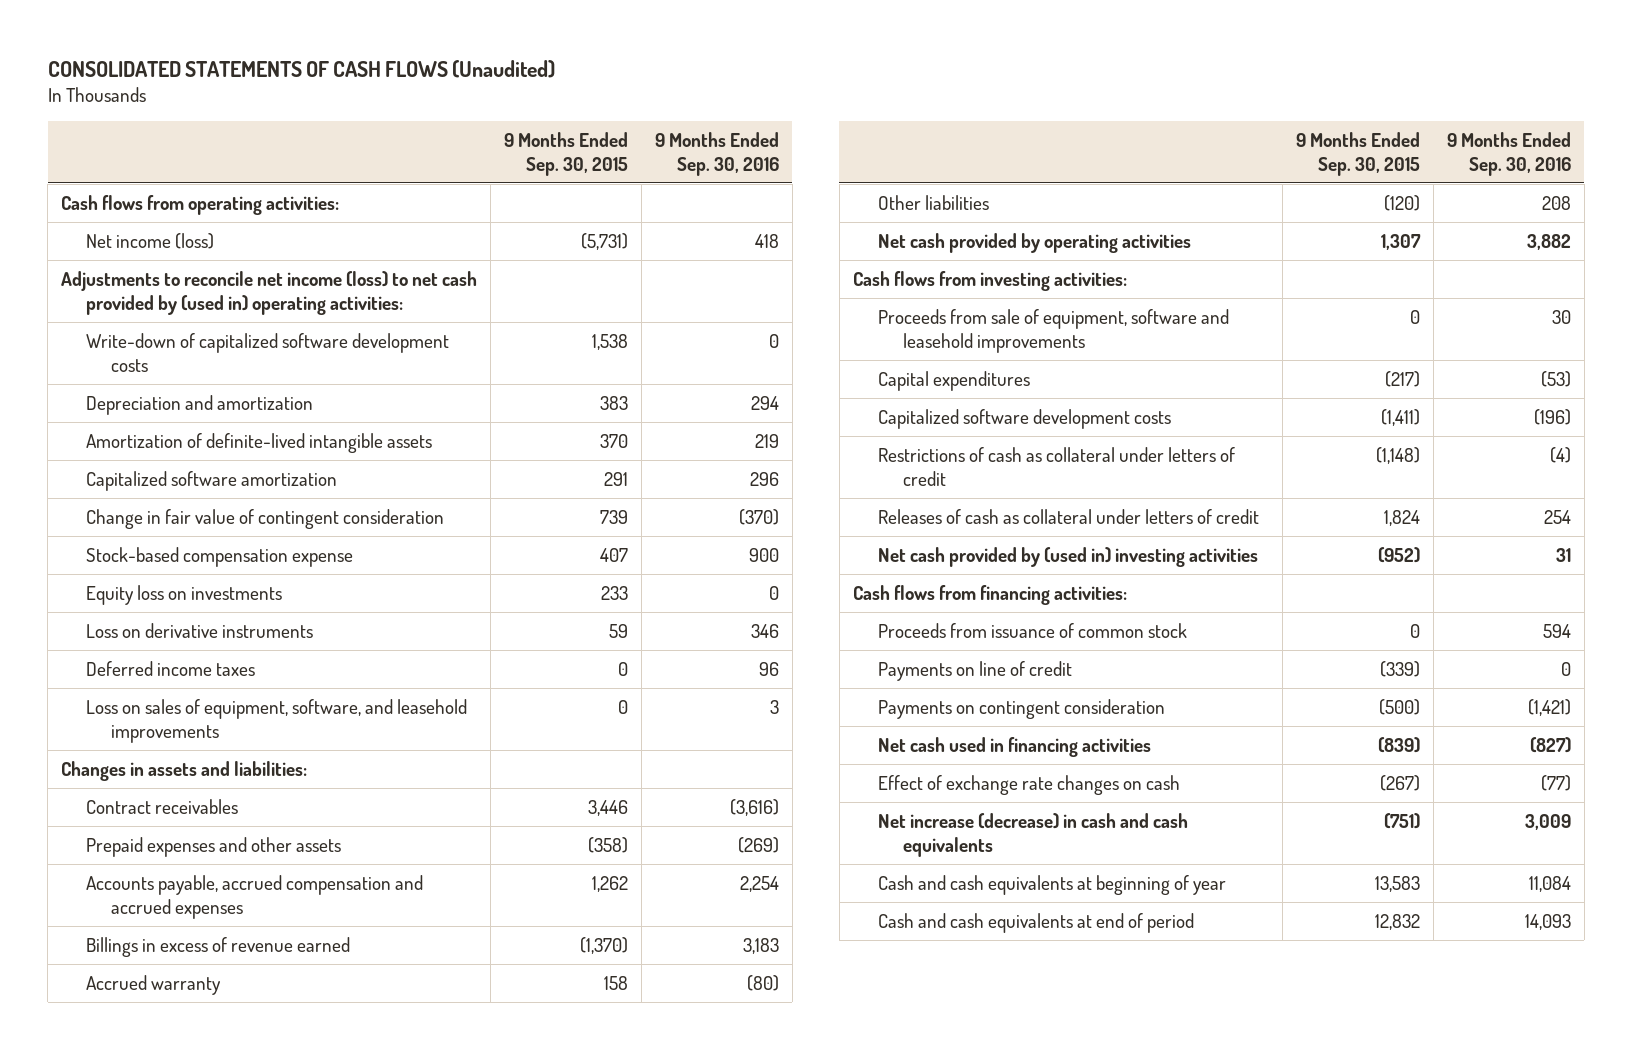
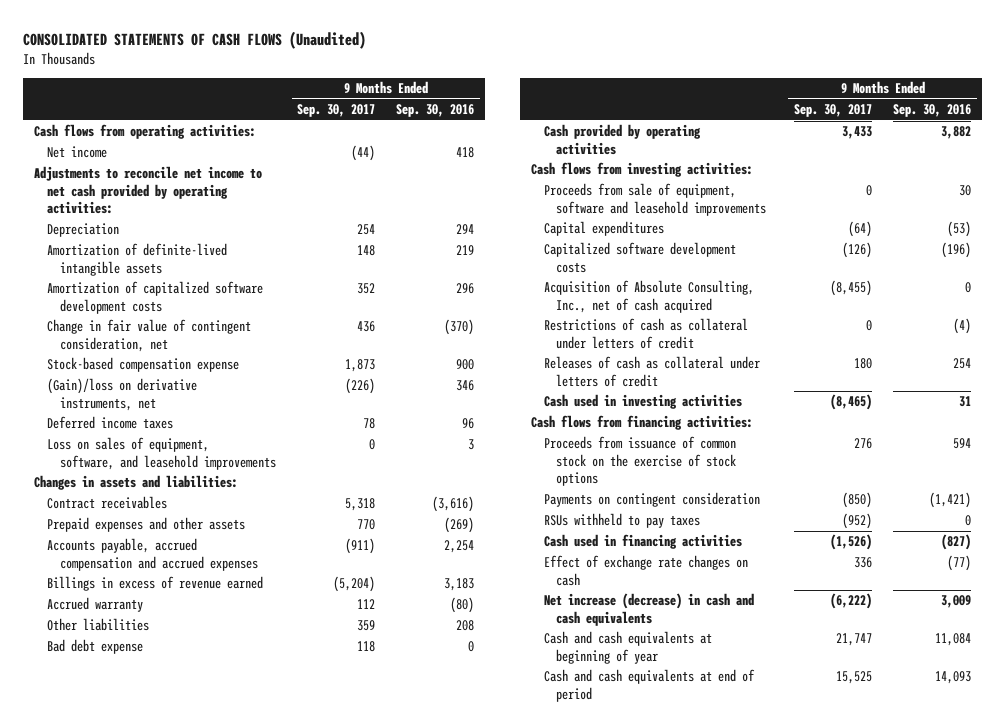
- | 9 Months Ended Sep. 30, 2015 | 9 Months Ended Sep. 30, 2016
+ | 9 Months Ended Sep. 30, 2017 | 9 Months Ended Sep. 30, 2016
- Net income (loss) | (5,731) | 418
- Adjustments to reconcile net income (loss) to net cash provided by (used in) operating activities:
- Write-down of capitalized software development costs | 1,538 | 0
- Depreciation and amortization | 383 | 294
+ Net income | (44) | 418
+ Adjustments to reconcile net income to net cash provided by operating activities:
+ Depreciation | 254 | 294
- Capitalized software amortization | 291 | 296
- Change in fair value of contingent consideration | 739 | (370)
+ Amortization of capitalized software development costs | 352 | 296
+ Change in fair value of contingent consideration, net | 436 | (370)
- Equity loss on investments | 233 | 0
- Loss on derivative instruments | 59 | 346
+ (Gain)/loss on derivative instruments, net | (226) | 346
- Net cash provided by operating activities | 1,307 | 3,882
+ Bad debt expense | 118 | 0
+ Cash provided by operating activities | 3,433 | 3,882
+ Acquisition of Absolute Consulting, Inc., net of cash acquired | (8,455) | 0
- Net cash provided by (used in) investing activities | (952) | 31
+ Cash used in investing activities | (8,465) | 31
- Proceeds from issuance of common stock | 0 | 594
- Payments on line of credit | (339) | 0
+ Proceeds from issuance of common stock on the exercise of stock options | 276 | 594
- Net cash used in financing activities | (839) | (827)
+ RSUs withheld to pay taxes | (952) | 0
+ Cash used in financing activities | (1,526) | (827)

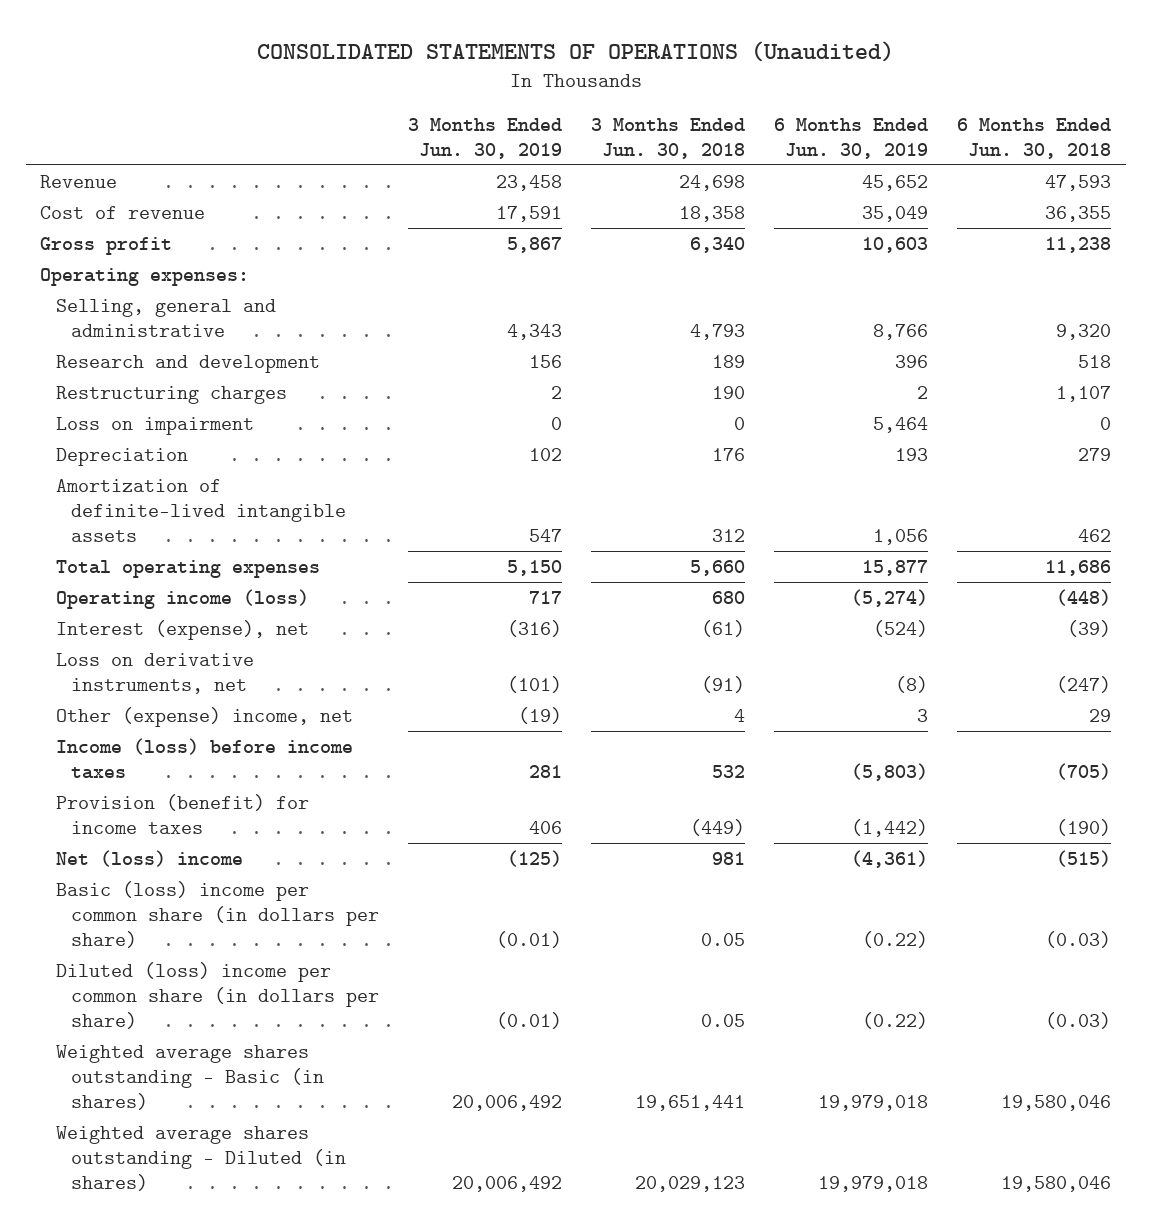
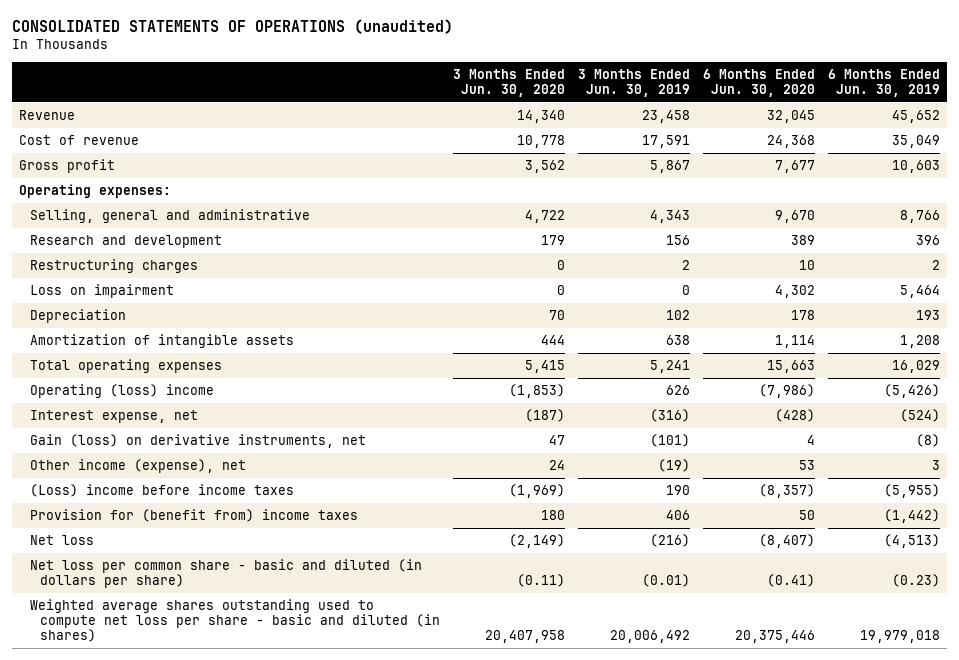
- CONSOLIDATED STATEMENTS OF OPERATIONS (Unaudited)
+ CONSOLIDATED STATEMENTS OF OPERATIONS (unaudited)
- | 3 Months Ended Jun. 30, 2019 | 3 Months Ended Jun. 30, 2018 | 6 Months Ended Jun. 30, 2019 | 6 Months Ended Jun. 30, 2018
+ | 3 Months Ended Jun. 30, 2020 | 3 Months Ended Jun. 30, 2019 | 6 Months Ended Jun. 30, 2020 | 6 Months Ended Jun. 30, 2019
- Amortization of definite-lived intangible assets | 547 | 312 | 1,056 | 462
- Total operating expenses | 5,150 | 5,660 | 15,877 | 11,686
- Operating income (loss) | 717 | 680 | (5,274) | (448)
- Interest (expense), net | (316) | (61) | (524) | (39)
- Loss on derivative instruments, net | (101) | (91) | (8) | (247)
- Other (expense) income, net | (19) | 4 | 3 | 29
- Income (loss) before income taxes | 281 | 532 | (5,803) | (705)
- Provision (benefit) for income taxes | 406 | (449) | (1,442) | (190)
- Net (loss) income | (125) | 981 | (4,361) | (515)
- Basic (loss) income per common share (in dollars per share) | (0.01) | 0.05 | (0.22) | (0.03)
- Diluted (loss) income per common share (in dollars per share) | (0.01) | 0.05 | (0.22) | (0.03)
- Weighted average shares outstanding - Basic (in shares) | 20,006,492 | 19,651,441 | 19,979,018 | 19,580,046
- Weighted average shares outstanding - Diluted (in shares) | 20,006,492 | 20,029,123 | 19,979,018 | 19,580,046
+ Amortization of intangible assets | 444 | 638 | 1,114 | 1,208
+ Total operating expenses | 5,415 | 5,241 | 15,663 | 16,029
+ Operating (loss) income | (1,853) | 626 | (7,986) | (5,426)
+ Interest expense, net | (187) | (316) | (428) | (524)
+ Gain (loss) on derivative instruments, net | 47 | (101) | 4 | (8)
+ Other income (expense), net | 24 | (19) | 53 | 3
+ (Loss) income before income taxes | (1,969) | 190 | (8,357) | (5,955)
+ Provision for (benefit from) income taxes | 180 | 406 | 50 | (1,442)
+ Net loss | (2,149) | (216) | (8,407) | (4,513)
+ Net loss per common share - basic and diluted (in dollars per share) | (0.11) | (0.01) | (0.41) | (0.23)
+ Weighted average shares outstanding used to compute net loss per share - basic and diluted (in shares) | 20,407,958 | 20,006,492 | 20,375,446 | 19,979,018

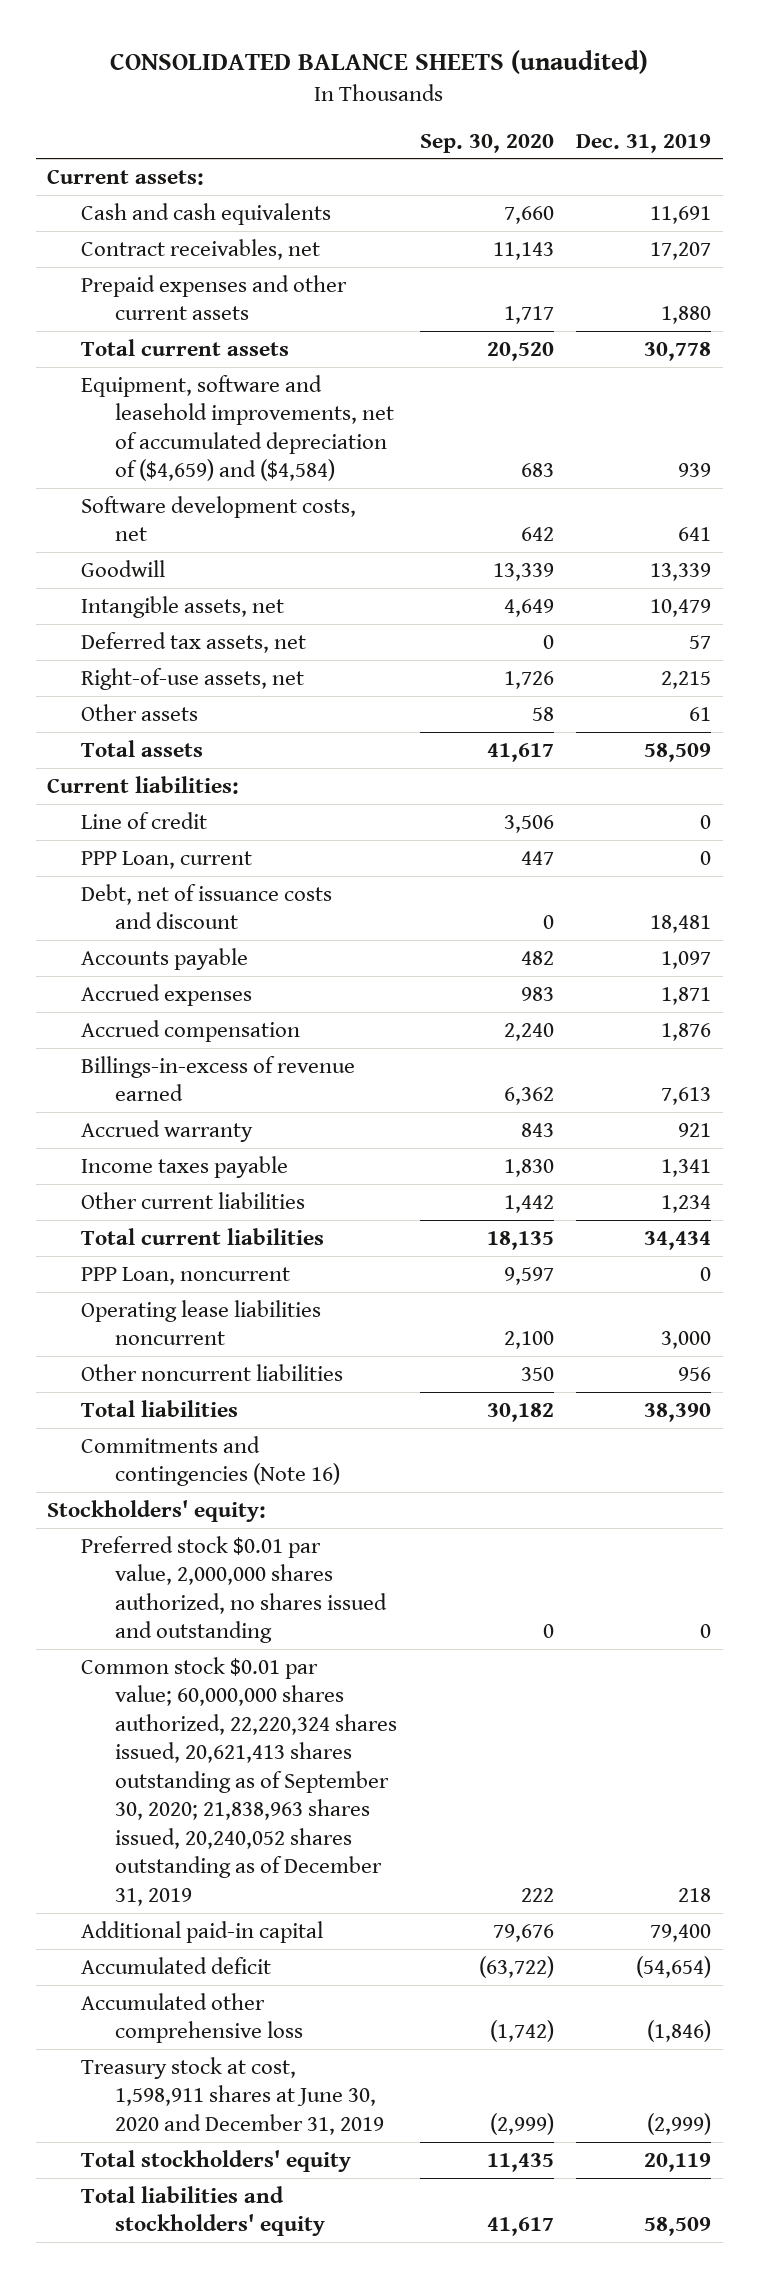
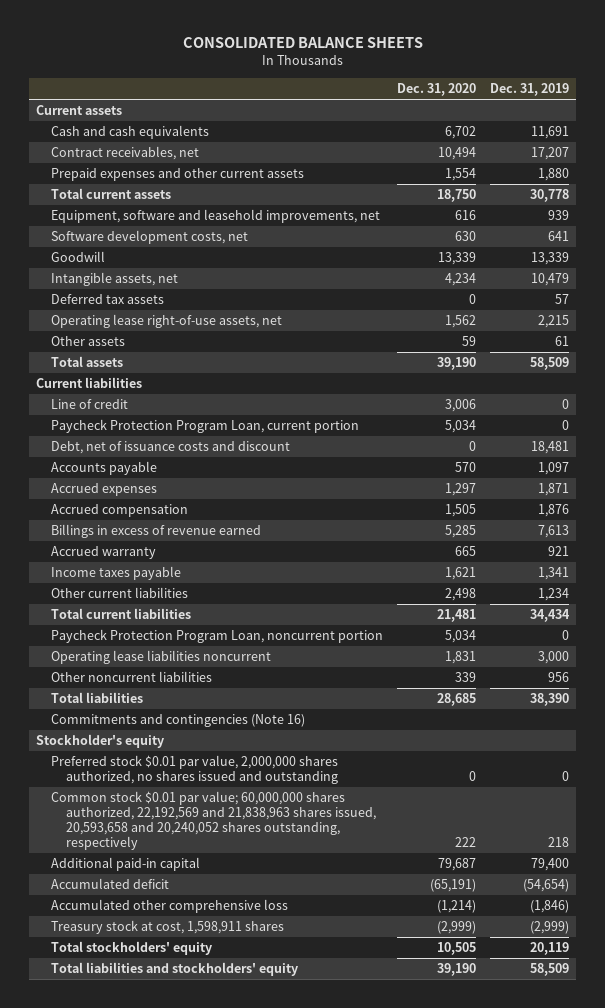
- CONSOLIDATED BALANCE SHEETS (unaudited)
+ CONSOLIDATED BALANCE SHEETS
- | Sep. 30, 2020 | Dec. 31, 2019
+ | Dec. 31, 2020 | Dec. 31, 2019
- Current assets:
+ Current assets
- Equipment, software and leasehold improvements, net of accumulated depreciation of ($4,659) and ($4,584) | 683 | 939
+ Equipment, software and leasehold improvements, net | 616 | 939
- Deferred tax assets, net | 0 | 57
- Right-of-use assets, net | 1,726 | 2,215
+ Deferred tax assets | 0 | 57
+ Operating lease right-of-use assets, net | 1,562 | 2,215
- Current liabilities:
+ Current liabilities
- PPP Loan, current | 447 | 0
+ Paycheck Protection Program Loan, current portion | 5,034 | 0
- Billings-in-excess of revenue earned | 6,362 | 7,613
+ Billings in excess of revenue earned | 5,285 | 7,613
- PPP Loan, noncurrent | 9,597 | 0
+ Paycheck Protection Program Loan, noncurrent portion | 5,034 | 0
- Stockholders' equity:
+ Stockholder's equity
- Common stock $0.01 par value; 60,000,000 shares authorized, 22,220,324 shares issued, 20,621,413 shares outstanding as of September 30, 2020; 21,838,963 shares issued, 20,240,052 shares outstanding as of December 31, 2019 | 222 | 218
+ Common stock $0.01 par value; 60,000,000 shares authorized, 22,192,569 and 21,838,963 shares issued, 20,593,658 and 20,240,052 shares outstanding, respectively | 222 | 218
- Treasury stock at cost, 1,598,911 shares at June 30, 2020 and December 31, 2019 | (2,999) | (2,999)
+ Treasury stock at cost, 1,598,911 shares | (2,999) | (2,999)

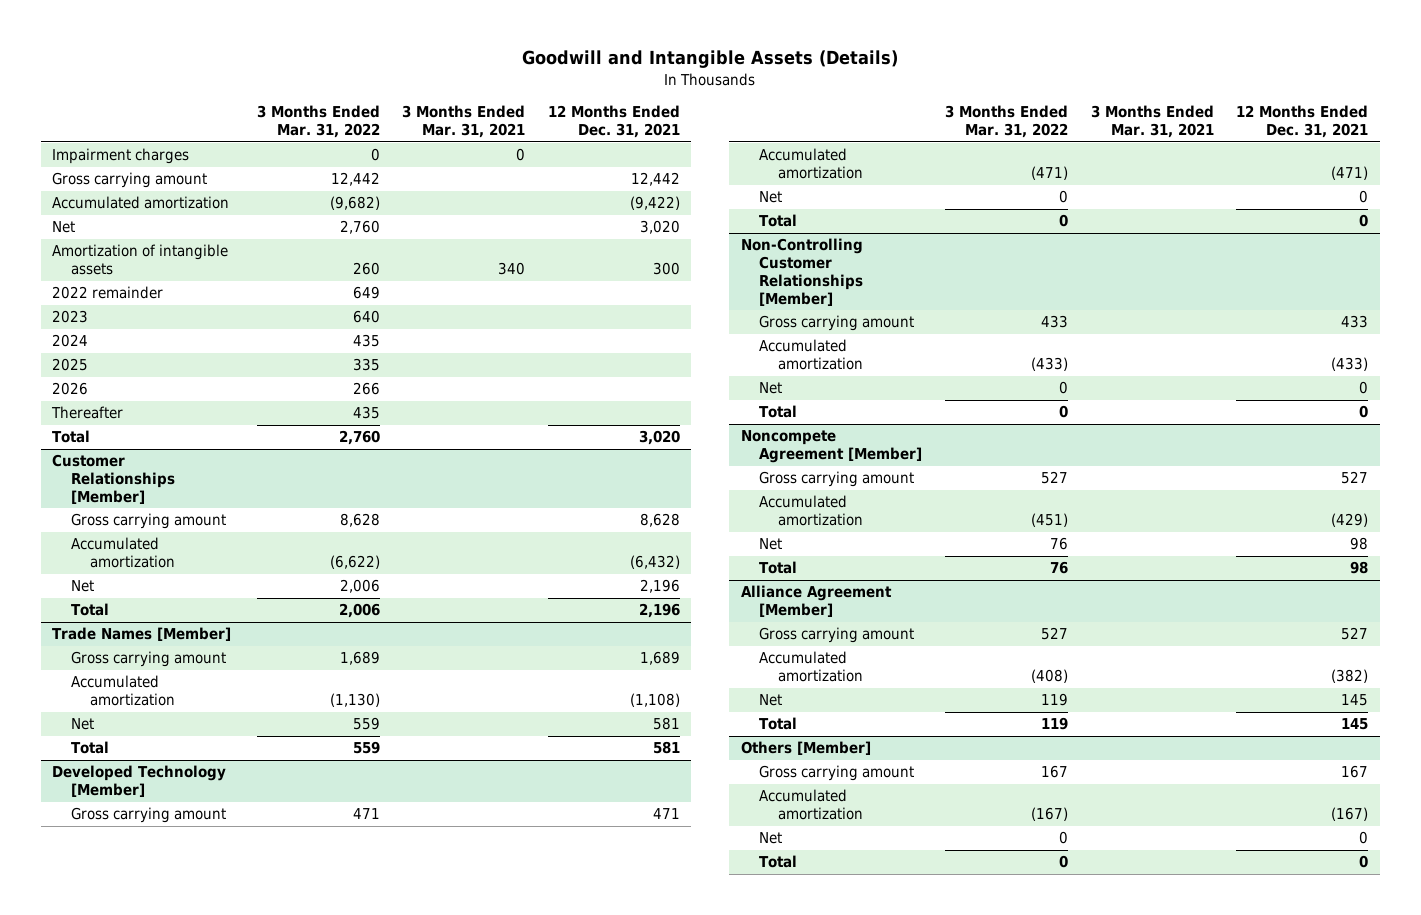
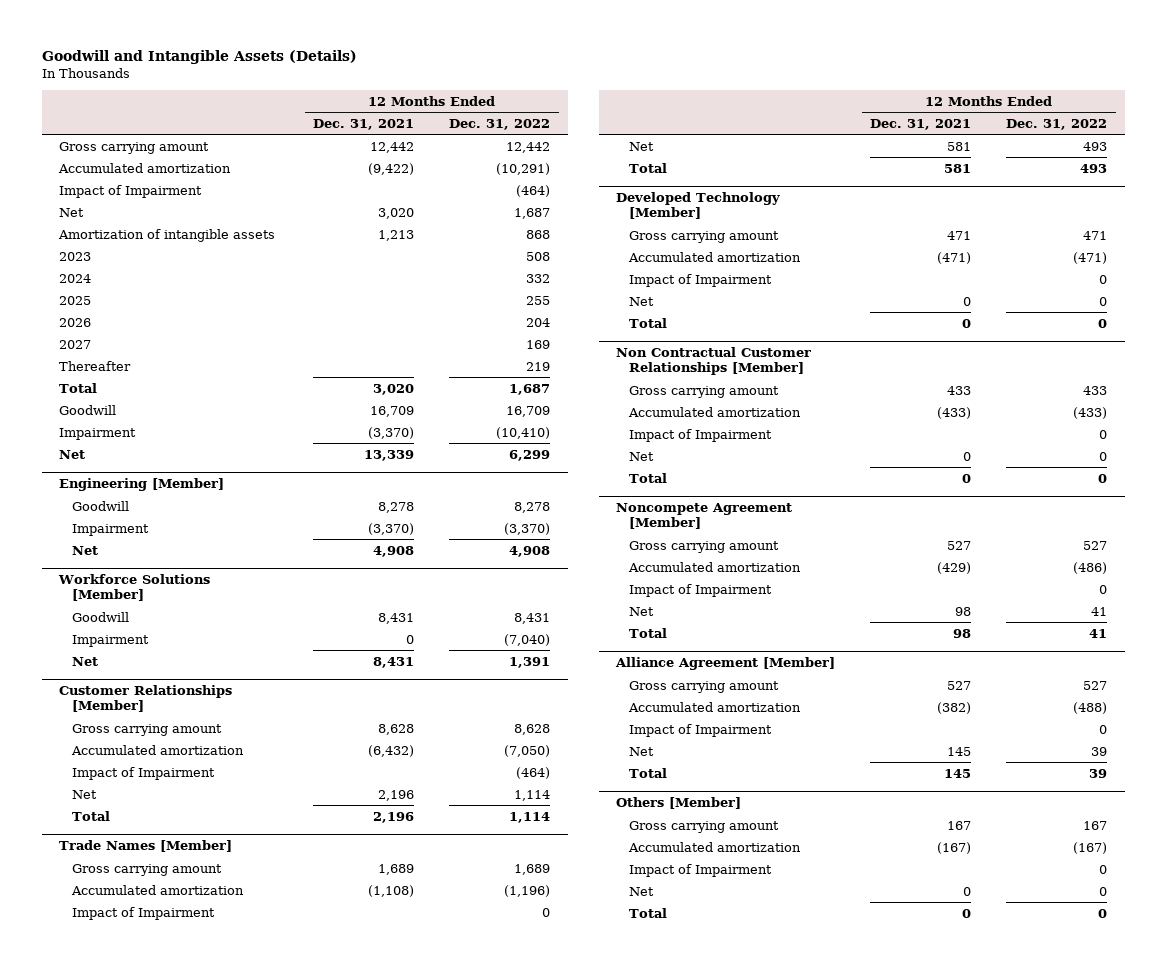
- | 3 Months Ended Mar. 31, 2022 | 3 Months Ended Mar. 31, 2021 | 12 Months Ended Dec. 31, 2021
+ | 12 Months Ended Dec. 31, 2021 | 12 Months Ended Dec. 31, 2022
- Impairment charges | 0 | 0 |
+ Impact of Impairment | | (464)
- Amortization of intangible assets | 260 | 340 | 300
- 2022 remainder | 649 | |
+ Amortization of intangible assets | 1,213 | 868
+ 2027 | | 169
+ Goodwill | 16,709 | 16,709
+ Impairment | (3,370) | (10,410)
+ Net | 13,339 | 6,299
+ Engineering [Member]
+ Goodwill | 8,278 | 8,278
+ Impairment | (3,370) | (3,370)
+ Net | 4,908 | 4,908
+ Workforce Solutions [Member]
+ Goodwill | 8,431 | 8,431
+ Impairment | 0 | (7,040)
+ Net | 8,431 | 1,391
@ Customer Relationships [Member]
+ Impact of Impairment | | (464)
@ Trade Names [Member]
+ Impact of Impairment | | 0
@ Developed Technology [Member]
+ Impact of Impairment | | 0
- Non-Controlling Customer Relationships [Member]
+ Non Contractual Customer Relationships [Member]
+ Impact of Impairment | | 0
@ Noncompete Agreement [Member]
+ Impact of Impairment | | 0
@ Alliance Agreement [Member]
+ Impact of Impairment | | 0
@ Others [Member]
+ Impact of Impairment | | 0

